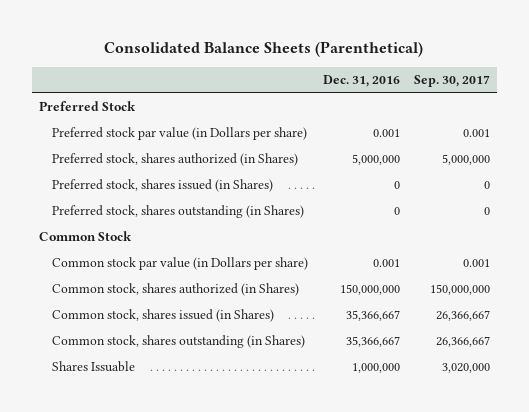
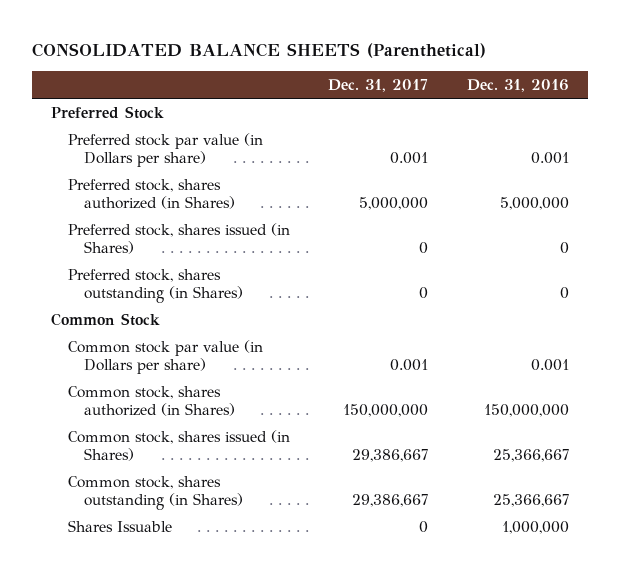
- Consolidated Balance Sheets (Parenthetical)
+ CONSOLIDATED BALANCE SHEETS (Parenthetical)
- | Dec. 31, 2016 | Sep. 30, 2017
+ | Dec. 31, 2017 | Dec. 31, 2016
- Common stock, shares issued (in Shares) | 35,366,667 | 26,366,667
- Common stock, shares outstanding (in Shares) | 35,366,667 | 26,366,667
+ Common stock, shares issued (in Shares) | 29,386,667 | 25,366,667
+ Common stock, shares outstanding (in Shares) | 29,386,667 | 25,366,667

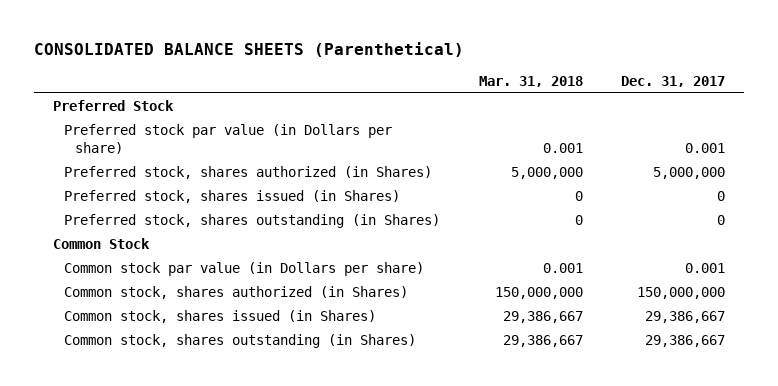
- | Dec. 31, 2017 | Dec. 31, 2016
+ | Mar. 31, 2018 | Dec. 31, 2017
- Shares Issuable | 0 | 1,000,000

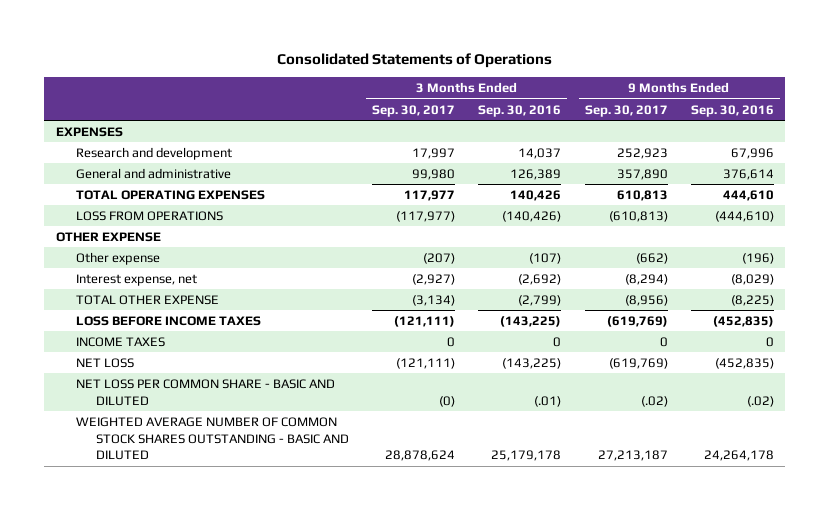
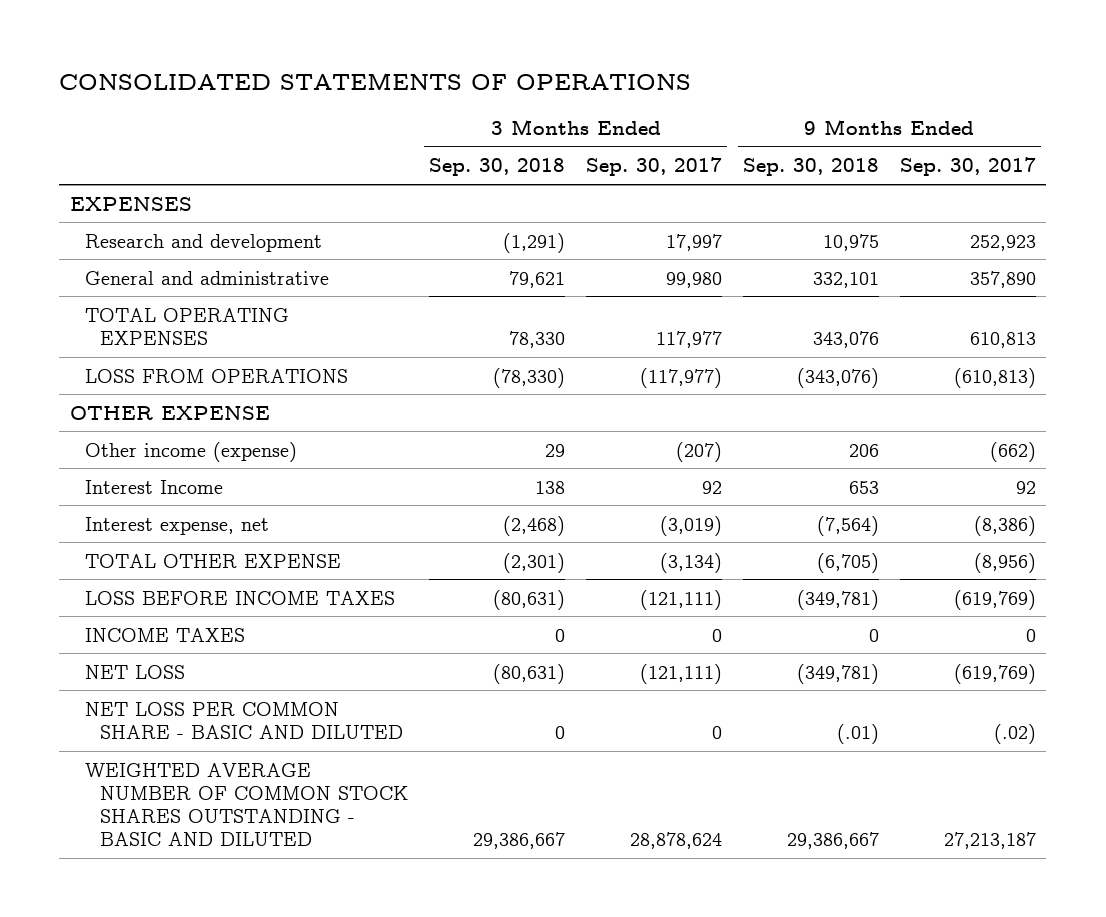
- Consolidated Statements of Operations
+ CONSOLIDATED STATEMENTS OF OPERATIONS
- | 3 Months Ended Sep. 30, 2017 | 3 Months Ended Sep. 30, 2016 | 9 Months Ended Sep. 30, 2017 | 9 Months Ended Sep. 30, 2016
+ | 3 Months Ended Sep. 30, 2018 | 3 Months Ended Sep. 30, 2017 | 9 Months Ended Sep. 30, 2018 | 9 Months Ended Sep. 30, 2017
- Other expense | (207) | (107) | (662) | (196)
- Interest expense, net | (2,927) | (2,692) | (8,294) | (8,029)
+ Other income (expense) | 29 | (207) | 206 | (662)
+ Interest Income | 138 | 92 | 653 | 92
+ Interest expense, net | (2,468) | (3,019) | (7,564) | (8,386)
- NET LOSS PER COMMON SHARE - BASIC AND DILUTED | (0) | (.01) | (.02) | (.02)
+ NET LOSS PER COMMON SHARE - BASIC AND DILUTED | 0 | 0 | (.01) | (.02)

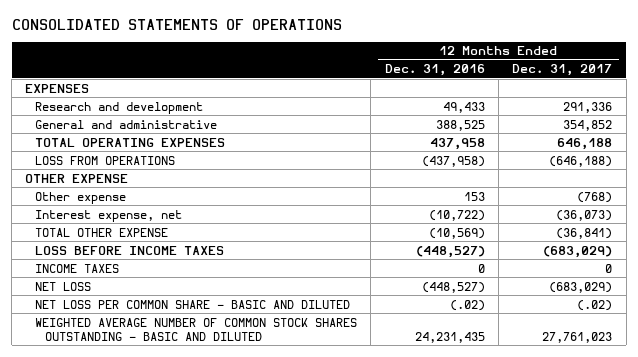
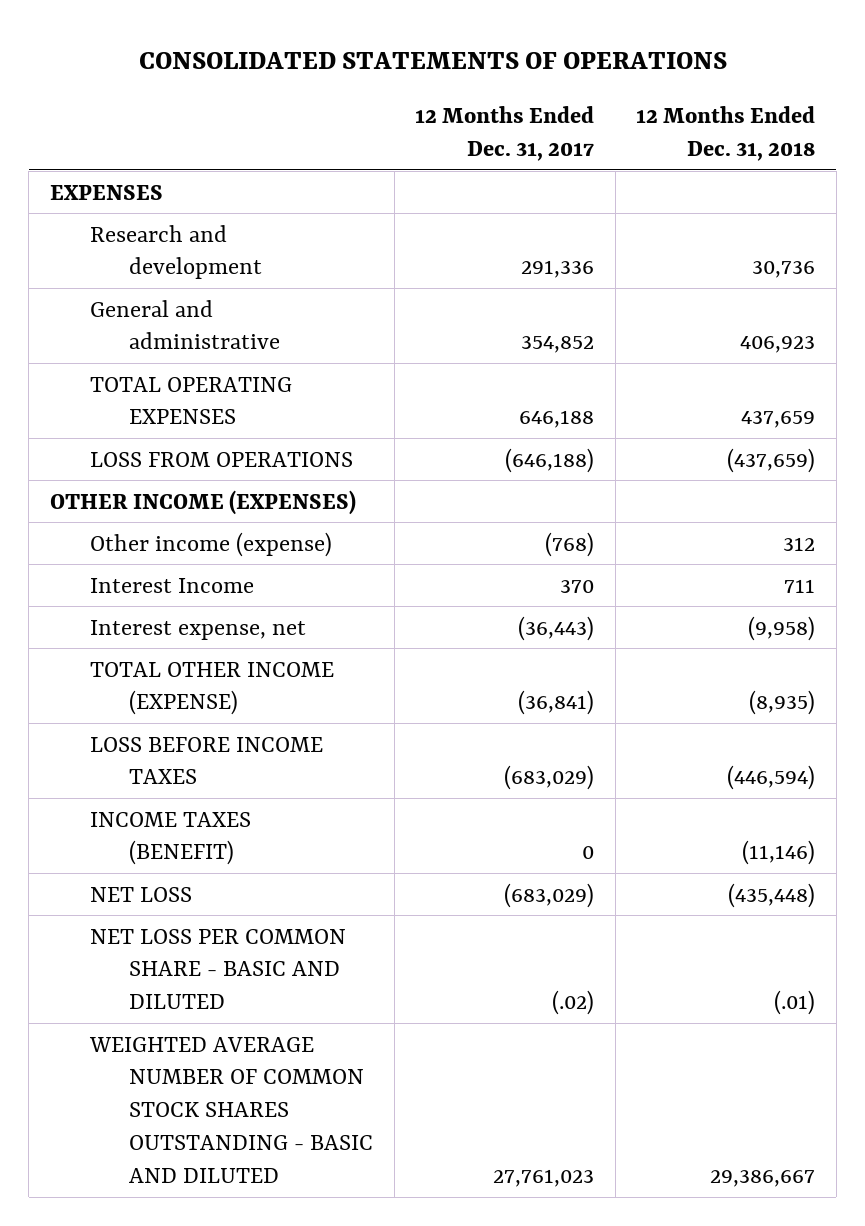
- | 12 Months Ended Dec. 31, 2016 | 12 Months Ended Dec. 31, 2017
+ | 12 Months Ended Dec. 31, 2017 | 12 Months Ended Dec. 31, 2018
- OTHER EXPENSE
- Other expense | 153 | (768)
- Interest expense, net | (10,722) | (36,073)
- TOTAL OTHER EXPENSE | (10,569) | (36,841)
+ OTHER INCOME (EXPENSES)
+ Other income (expense) | (768) | 312
+ Interest Income | 370 | 711
+ Interest expense, net | (36,443) | (9,958)
+ TOTAL OTHER INCOME (EXPENSE) | (36,841) | (8,935)
- INCOME TAXES | 0 | 0
+ INCOME TAXES (BENEFIT) | 0 | (11,146)

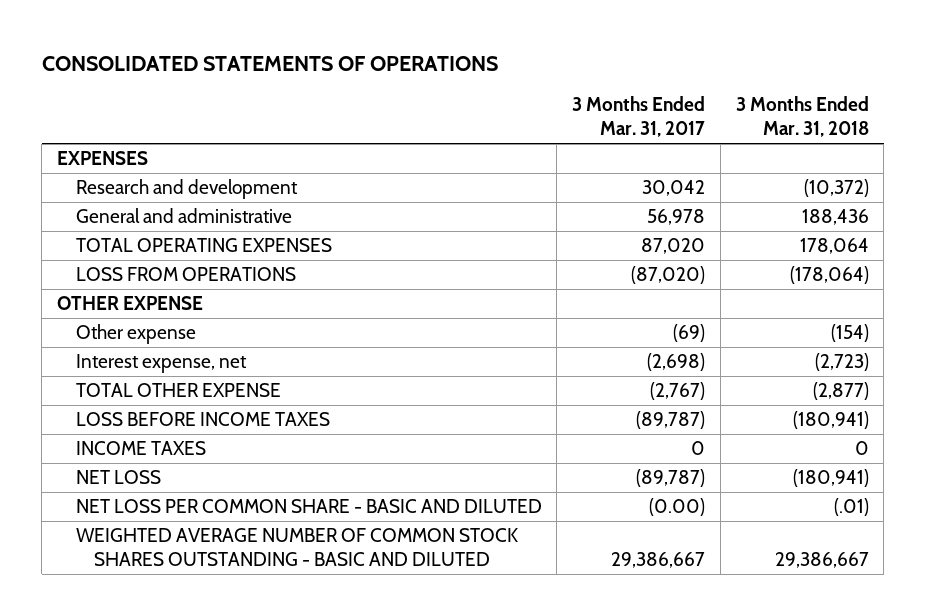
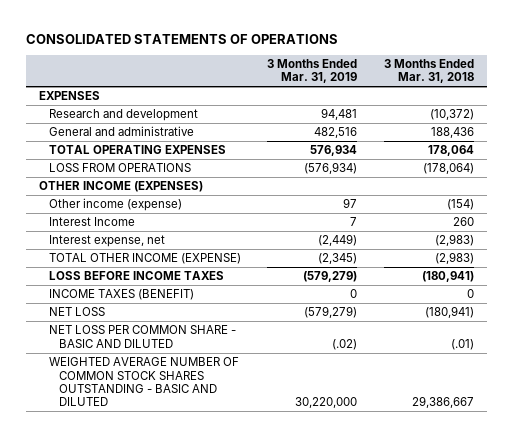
- | 3 Months Ended Mar. 31, 2017 | 3 Months Ended Mar. 31, 2018
+ | 3 Months Ended Mar. 31, 2019 | 3 Months Ended Mar. 31, 2018
- OTHER EXPENSE
- Other expense | (69) | (154)
- Interest expense, net | (2,698) | (2,723)
- TOTAL OTHER EXPENSE | (2,767) | (2,877)
+ OTHER INCOME (EXPENSES)
+ Other income (expense) | 97 | (154)
+ Interest Income | 7 | 260
+ Interest expense, net | (2,449) | (2,983)
+ TOTAL OTHER INCOME (EXPENSE) | (2,345) | (2,983)
- INCOME TAXES | 0 | 0
+ INCOME TAXES (BENEFIT) | 0 | 0

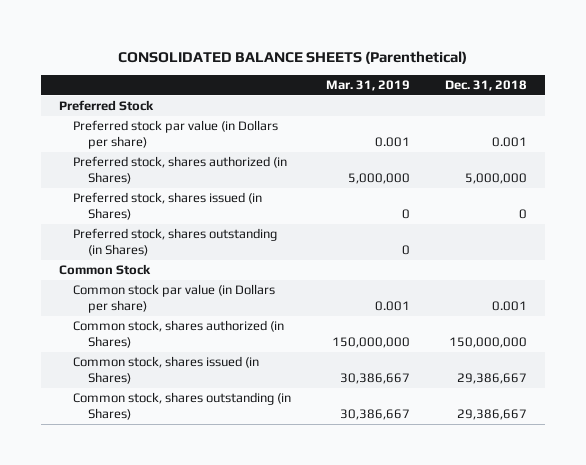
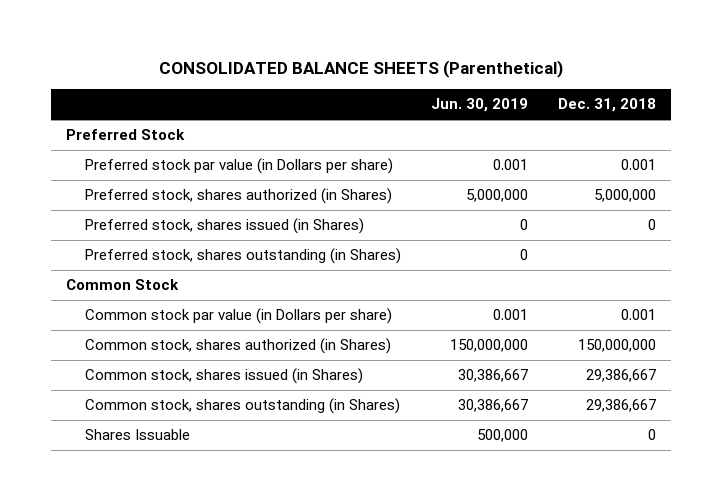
- | Mar. 31, 2019 | Dec. 31, 2018
+ | Jun. 30, 2019 | Dec. 31, 2018
+ Shares Issuable | 500,000 | 0

